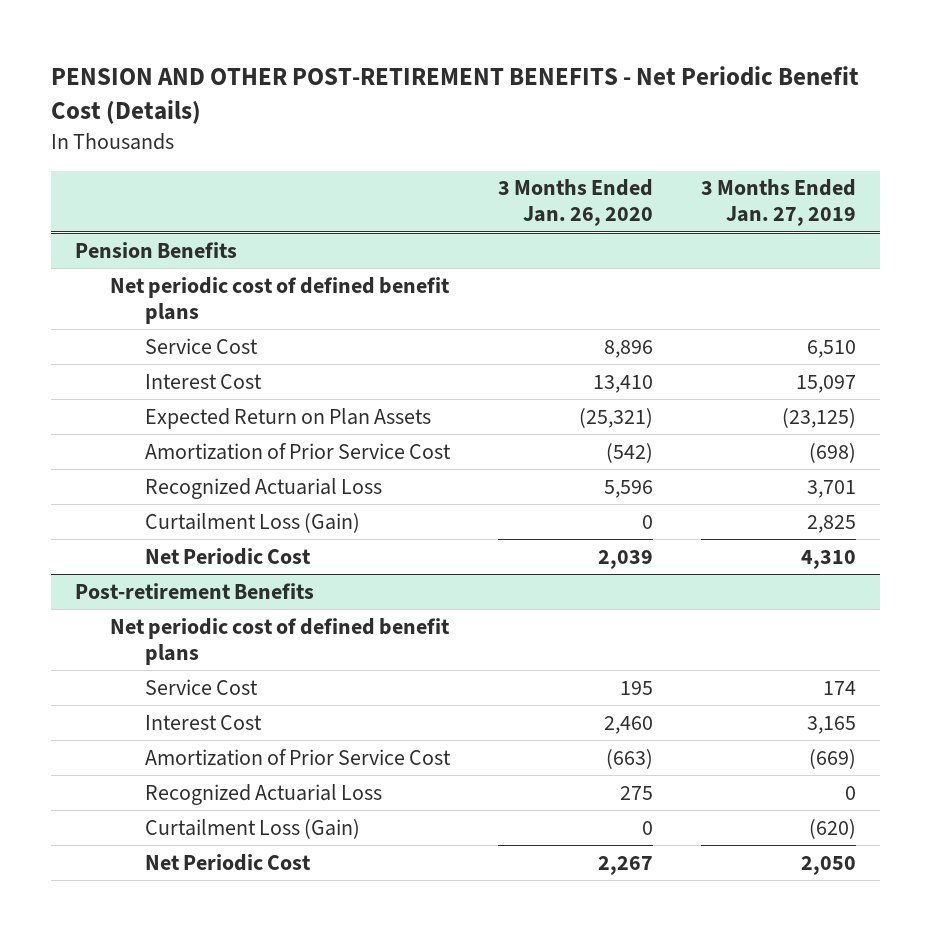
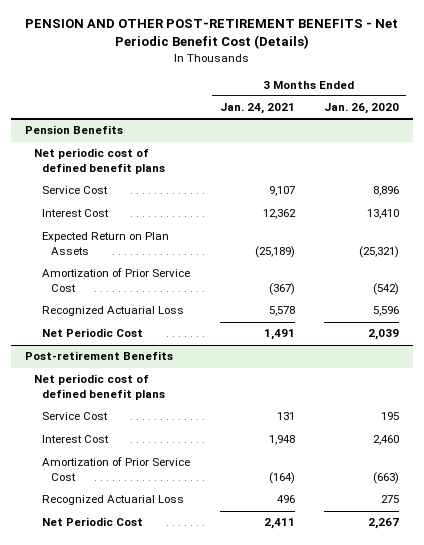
- | 3 Months Ended Jan. 26, 2020 | 3 Months Ended Jan. 27, 2019
+ | 3 Months Ended Jan. 24, 2021 | 3 Months Ended Jan. 26, 2020
@ Pension Benefits
- Curtailment Loss (Gain) | 0 | 2,825
@ Post-retirement Benefits
- Curtailment Loss (Gain) | 0 | (620)

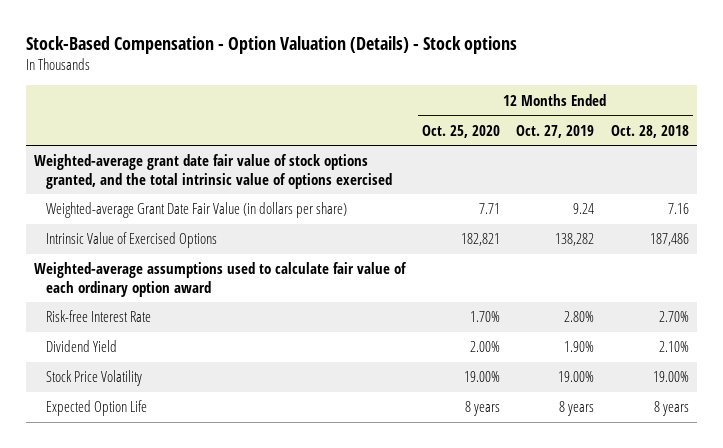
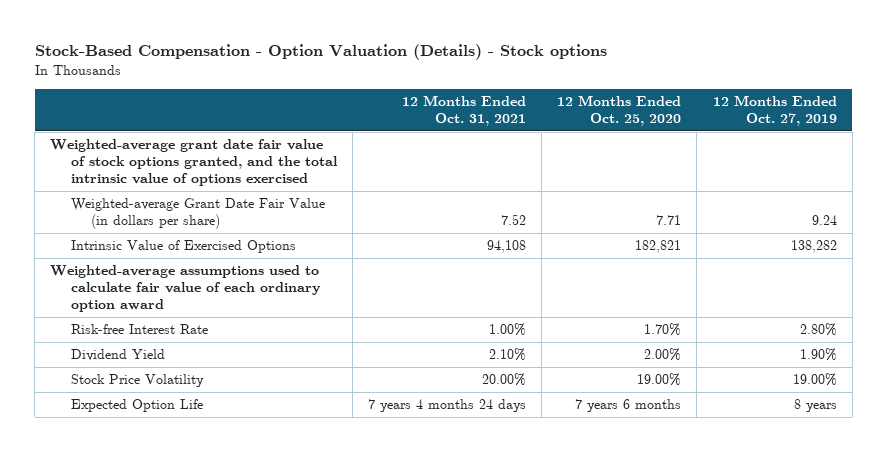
- | 12 Months Ended Oct. 25, 2020 | 12 Months Ended Oct. 27, 2019 | 12 Months Ended Oct. 28, 2018
+ | 12 Months Ended Oct. 31, 2021 | 12 Months Ended Oct. 25, 2020 | 12 Months Ended Oct. 27, 2019
- Expected Option Life | 8 years | 8 years | 8 years
+ Expected Option Life | 7 years 4 months 24 days | 7 years 6 months | 8 years

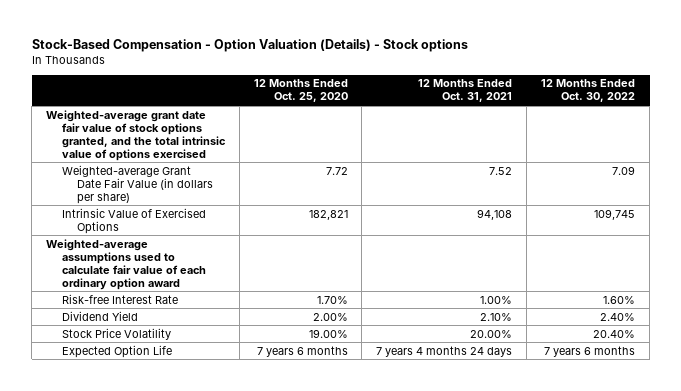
- | 12 Months Ended Oct. 31, 2021 | 12 Months Ended Oct. 25, 2020 | 12 Months Ended Oct. 27, 2019
+ | 12 Months Ended Oct. 25, 2020 | 12 Months Ended Oct. 31, 2021 | 12 Months Ended Oct. 30, 2022
- Weighted-average Grant Date Fair Value (in dollars per share) | 7.52 | 7.71 | 9.24
+ Weighted-average Grant Date Fair Value (in dollars per share) | 7.72 | 7.52 | 7.09

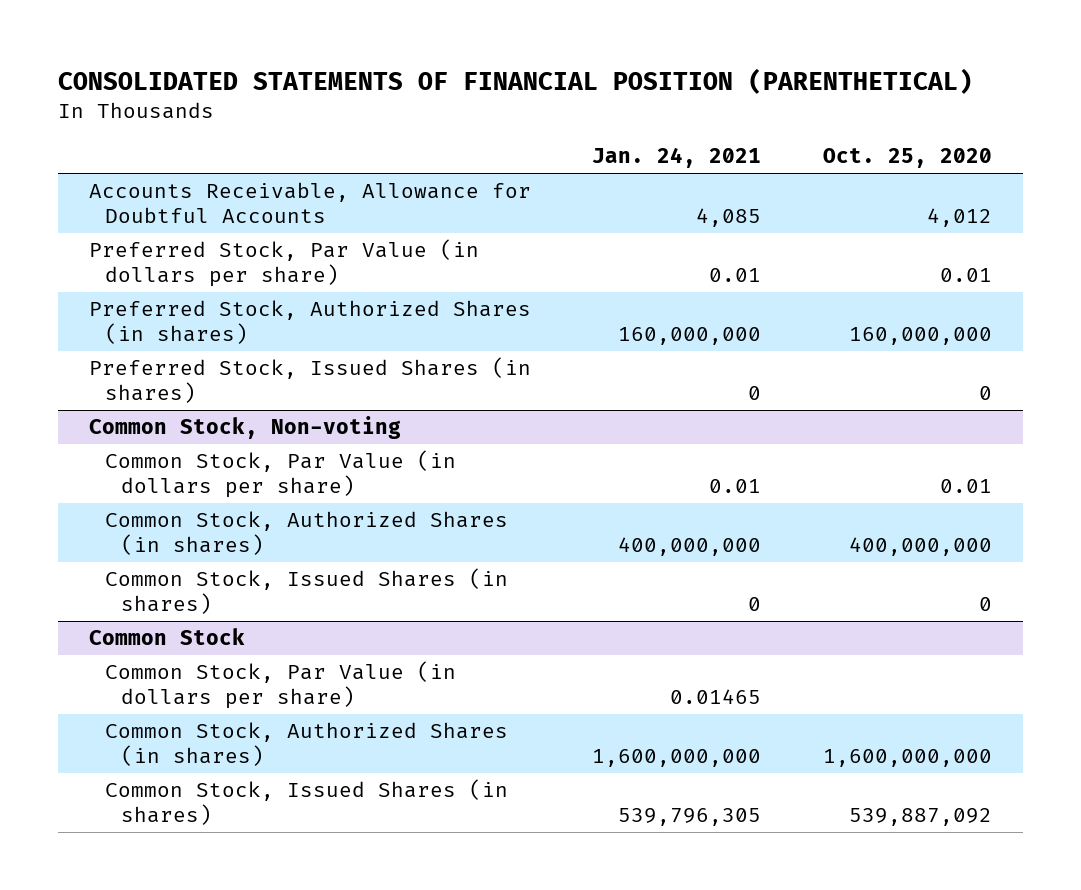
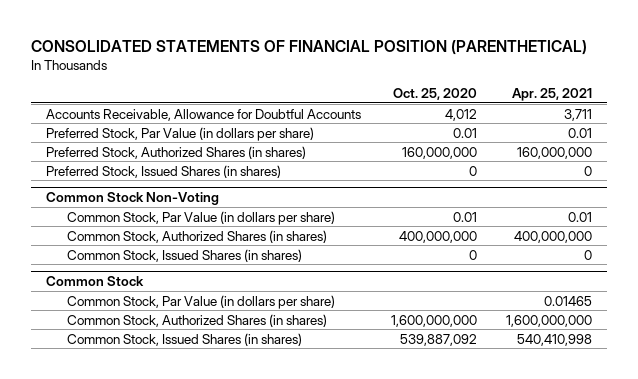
- | Jan. 24, 2021 | Oct. 25, 2020
+ | Oct. 25, 2020 | Apr. 25, 2021
- Common Stock, Non-voting
+ Common Stock Non-Voting

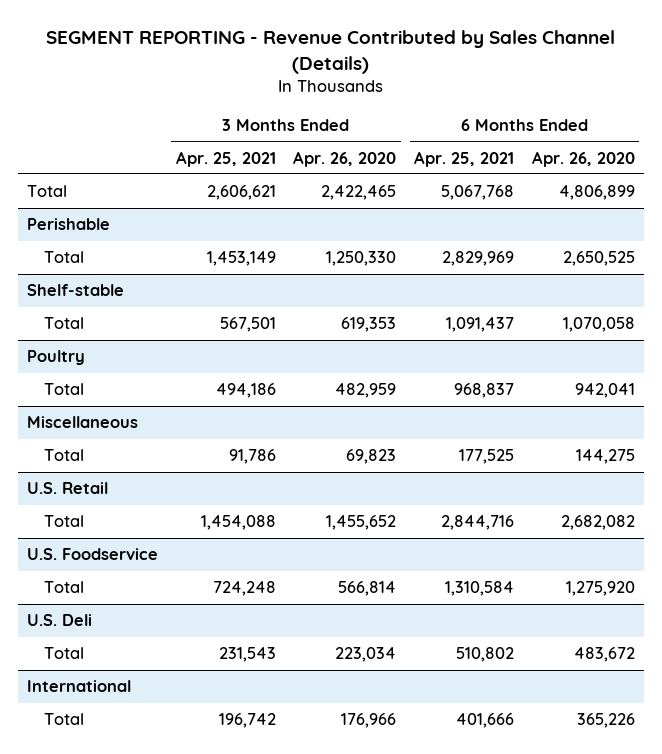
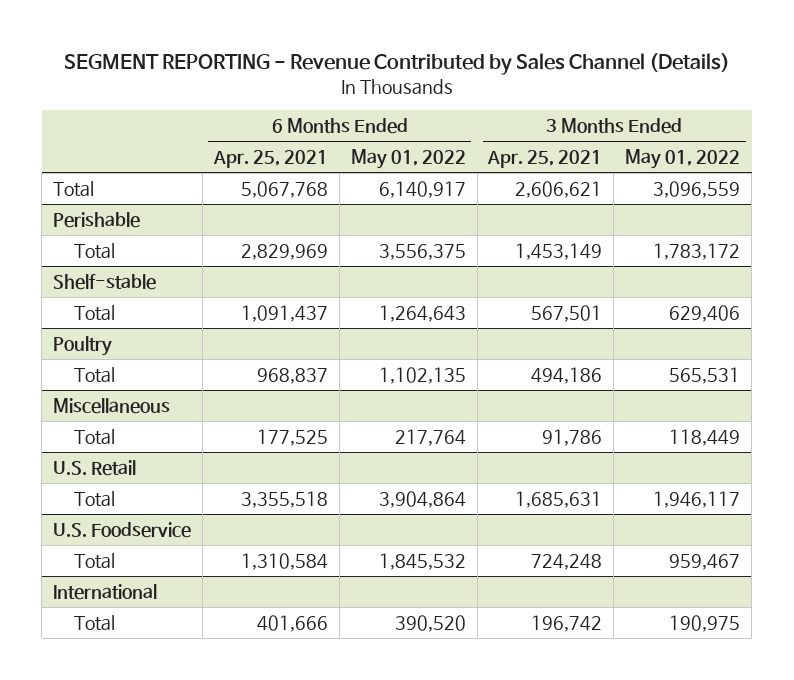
- | 3 Months Ended Apr. 25, 2021 | 3 Months Ended Apr. 26, 2020 | 6 Months Ended Apr. 25, 2021 | 6 Months Ended Apr. 26, 2020
+ | 6 Months Ended Apr. 25, 2021 | 6 Months Ended May 01, 2022 | 3 Months Ended Apr. 25, 2021 | 3 Months Ended May 01, 2022
@ U.S. Retail
- Total | 1,454,088 | 1,455,652 | 2,844,716 | 2,682,082
+ Total | 3,355,518 | 3,904,864 | 1,685,631 | 1,946,117
- U.S. Deli
- Total | 231,543 | 223,034 | 510,802 | 483,672

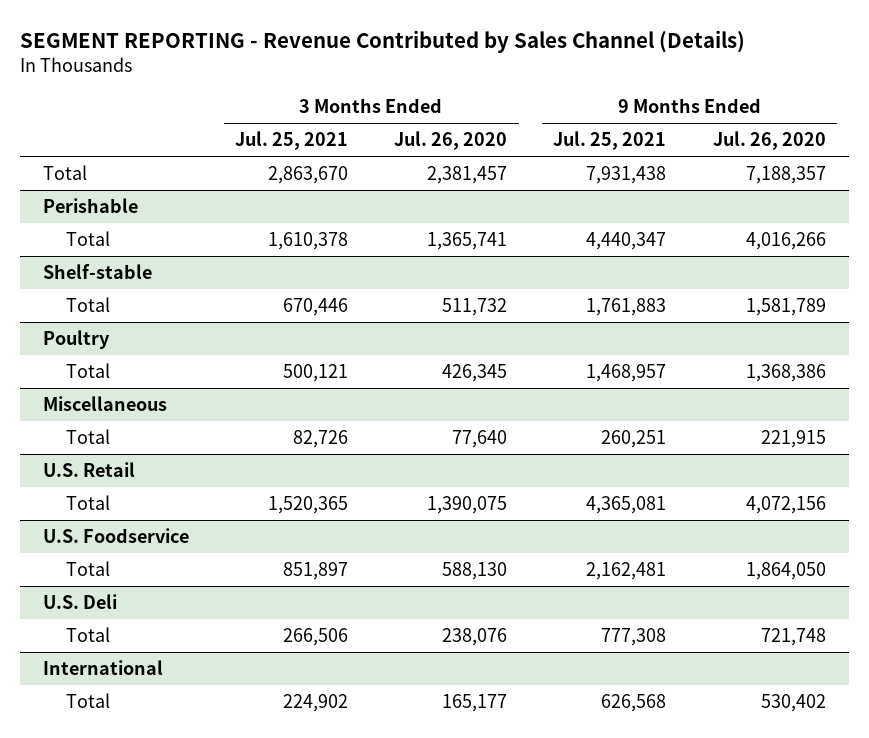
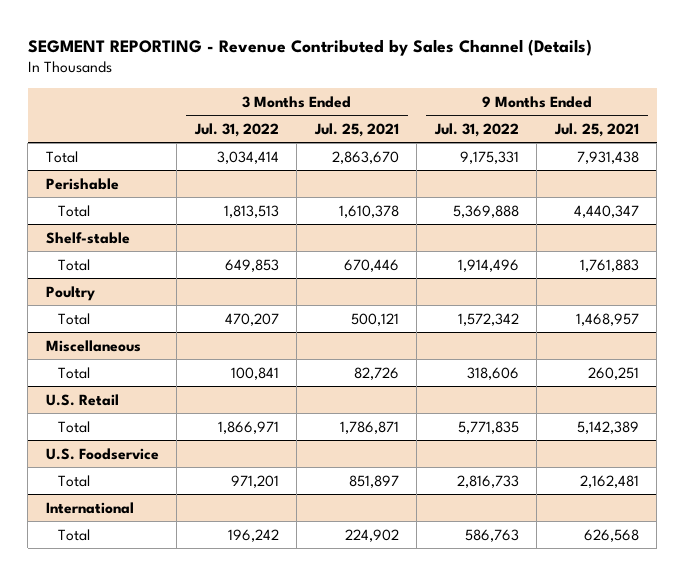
- | 3 Months Ended Jul. 25, 2021 | 3 Months Ended Jul. 26, 2020 | 9 Months Ended Jul. 25, 2021 | 9 Months Ended Jul. 26, 2020
+ | 3 Months Ended Jul. 31, 2022 | 3 Months Ended Jul. 25, 2021 | 9 Months Ended Jul. 31, 2022 | 9 Months Ended Jul. 25, 2021
@ U.S. Retail
- Total | 1,520,365 | 1,390,075 | 4,365,081 | 4,072,156
+ Total | 1,866,971 | 1,786,871 | 5,771,835 | 5,142,389
- U.S. Deli
- Total | 266,506 | 238,076 | 777,308 | 721,748

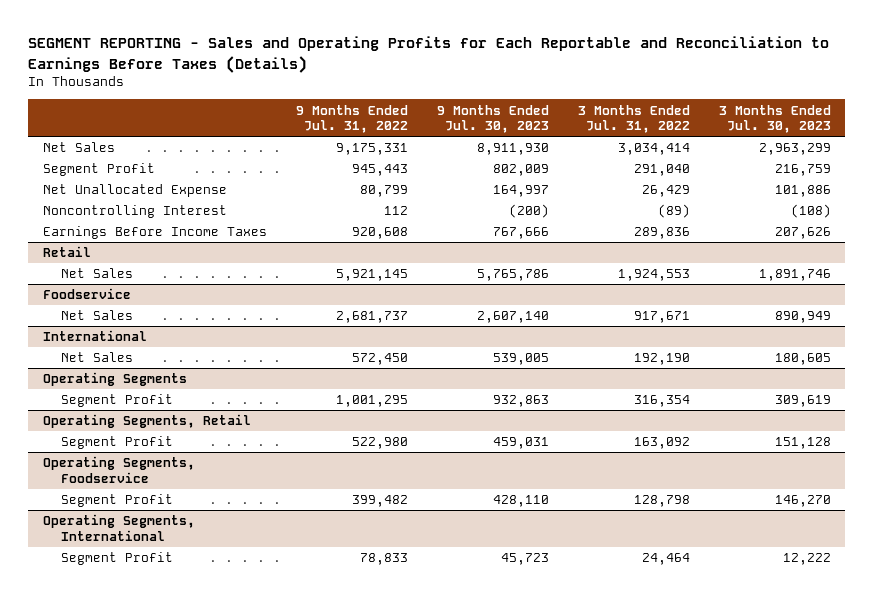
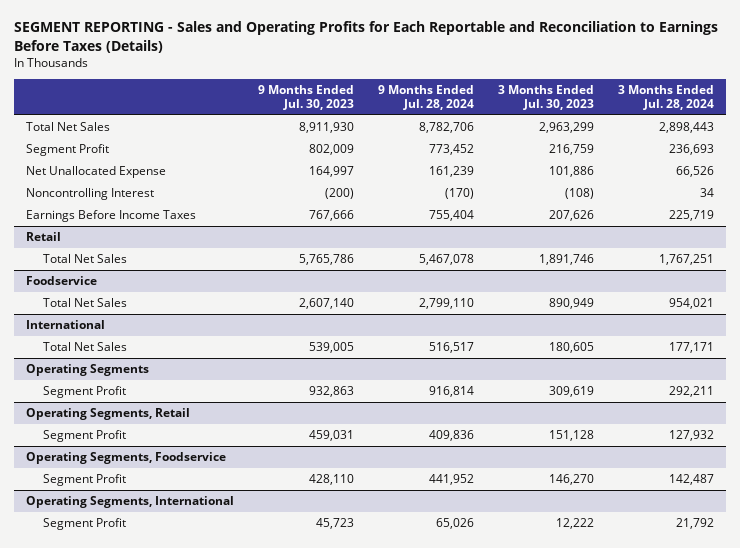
- | 9 Months Ended Jul. 31, 2022 | 9 Months Ended Jul. 30, 2023 | 3 Months Ended Jul. 31, 2022 | 3 Months Ended Jul. 30, 2023
+ | 9 Months Ended Jul. 30, 2023 | 9 Months Ended Jul. 28, 2024 | 3 Months Ended Jul. 30, 2023 | 3 Months Ended Jul. 28, 2024
- Net Sales | 9,175,331 | 8,911,930 | 3,034,414 | 2,963,299
+ Total Net Sales | 8,911,930 | 8,782,706 | 2,963,299 | 2,898,443
@ Retail
- Net Sales | 5,921,145 | 5,765,786 | 1,924,553 | 1,891,746
+ Total Net Sales | 5,765,786 | 5,467,078 | 1,891,746 | 1,767,251
@ Foodservice
- Net Sales | 2,681,737 | 2,607,140 | 917,671 | 890,949
+ Total Net Sales | 2,607,140 | 2,799,110 | 890,949 | 954,021
@ International
- Net Sales | 572,450 | 539,005 | 192,190 | 180,605
+ Total Net Sales | 539,005 | 516,517 | 180,605 | 177,171

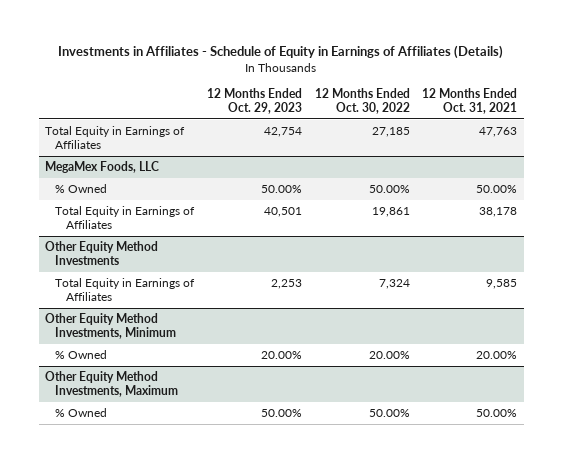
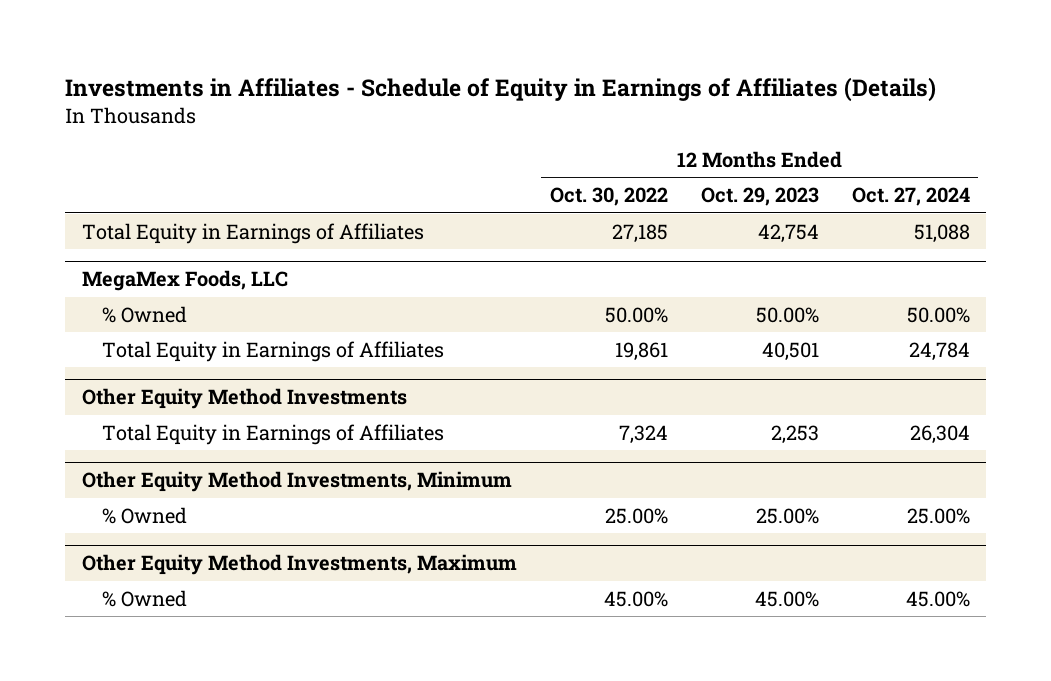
- | 12 Months Ended Oct. 29, 2023 | 12 Months Ended Oct. 30, 2022 | 12 Months Ended Oct. 31, 2021
+ | 12 Months Ended Oct. 30, 2022 | 12 Months Ended Oct. 29, 2023 | 12 Months Ended Oct. 27, 2024
@ Other Equity Method Investments, Minimum
- % Owned | 20.00% | 20.00% | 20.00%
+ % Owned | 25.00% | 25.00% | 25.00%
@ Other Equity Method Investments, Maximum
- % Owned | 50.00% | 50.00% | 50.00%
+ % Owned | 45.00% | 45.00% | 45.00%

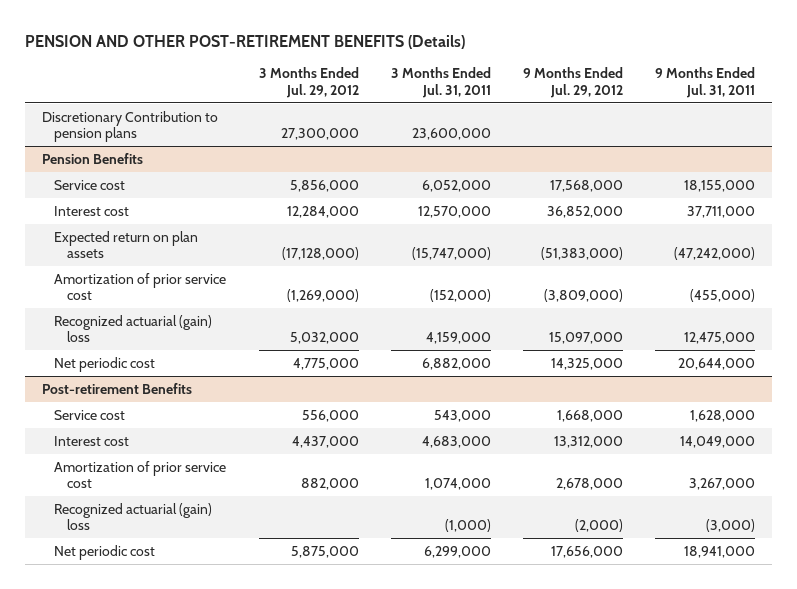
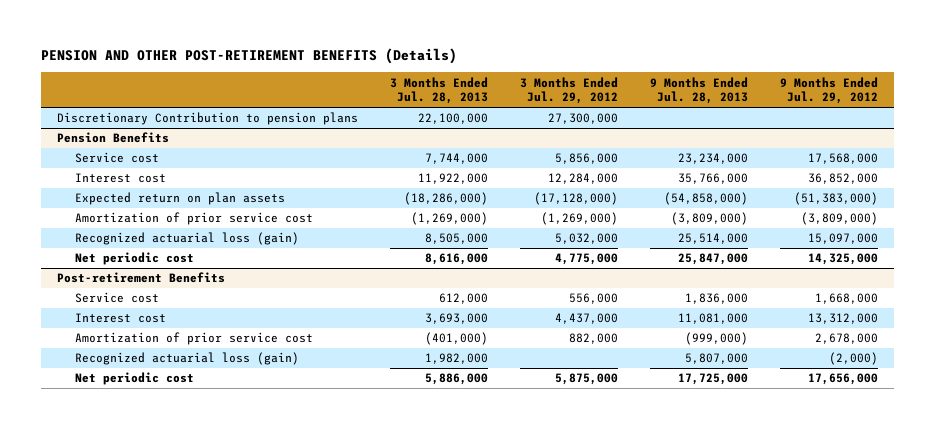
- | 3 Months Ended Jul. 29, 2012 | 3 Months Ended Jul. 31, 2011 | 9 Months Ended Jul. 29, 2012 | 9 Months Ended Jul. 31, 2011
+ | 3 Months Ended Jul. 28, 2013 | 3 Months Ended Jul. 29, 2012 | 9 Months Ended Jul. 28, 2013 | 9 Months Ended Jul. 29, 2012
@ Pension Benefits
- Recognized actuarial (gain) loss | 5,032,000 | 4,159,000 | 15,097,000 | 12,475,000
+ Recognized actuarial loss (gain) | 8,505,000 | 5,032,000 | 25,514,000 | 15,097,000
@ Post-retirement Benefits
- Recognized actuarial (gain) loss | | (1,000) | (2,000) | (3,000)
+ Recognized actuarial loss (gain) | 1,982,000 | | 5,807,000 | (2,000)

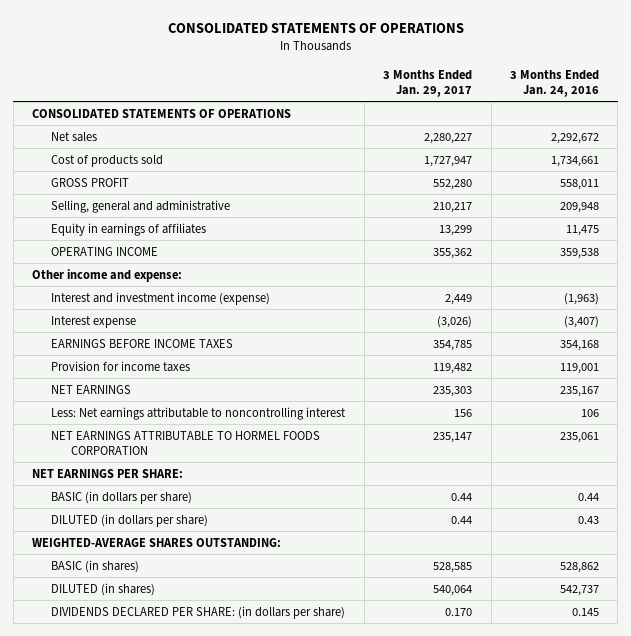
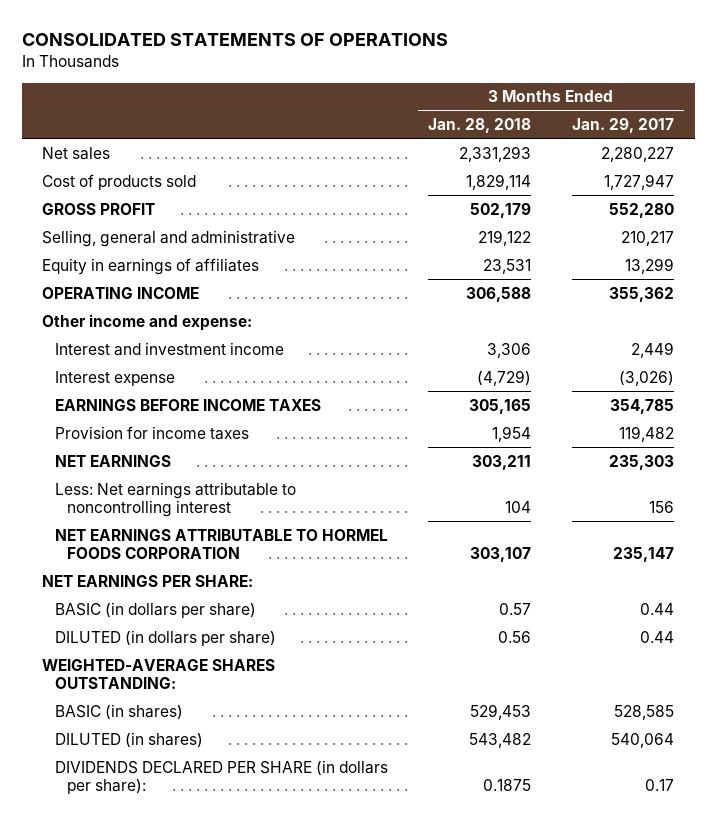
- | 3 Months Ended Jan. 29, 2017 | 3 Months Ended Jan. 24, 2016
+ | 3 Months Ended Jan. 28, 2018 | 3 Months Ended Jan. 29, 2017
- CONSOLIDATED STATEMENTS OF OPERATIONS
- Interest and investment income (expense) | 2,449 | (1,963)
+ Interest and investment income | 3,306 | 2,449
- DIVIDENDS DECLARED PER SHARE: (in dollars per share) | 0.170 | 0.145
+ DIVIDENDS DECLARED PER SHARE (in dollars per share): | 0.1875 | 0.17

